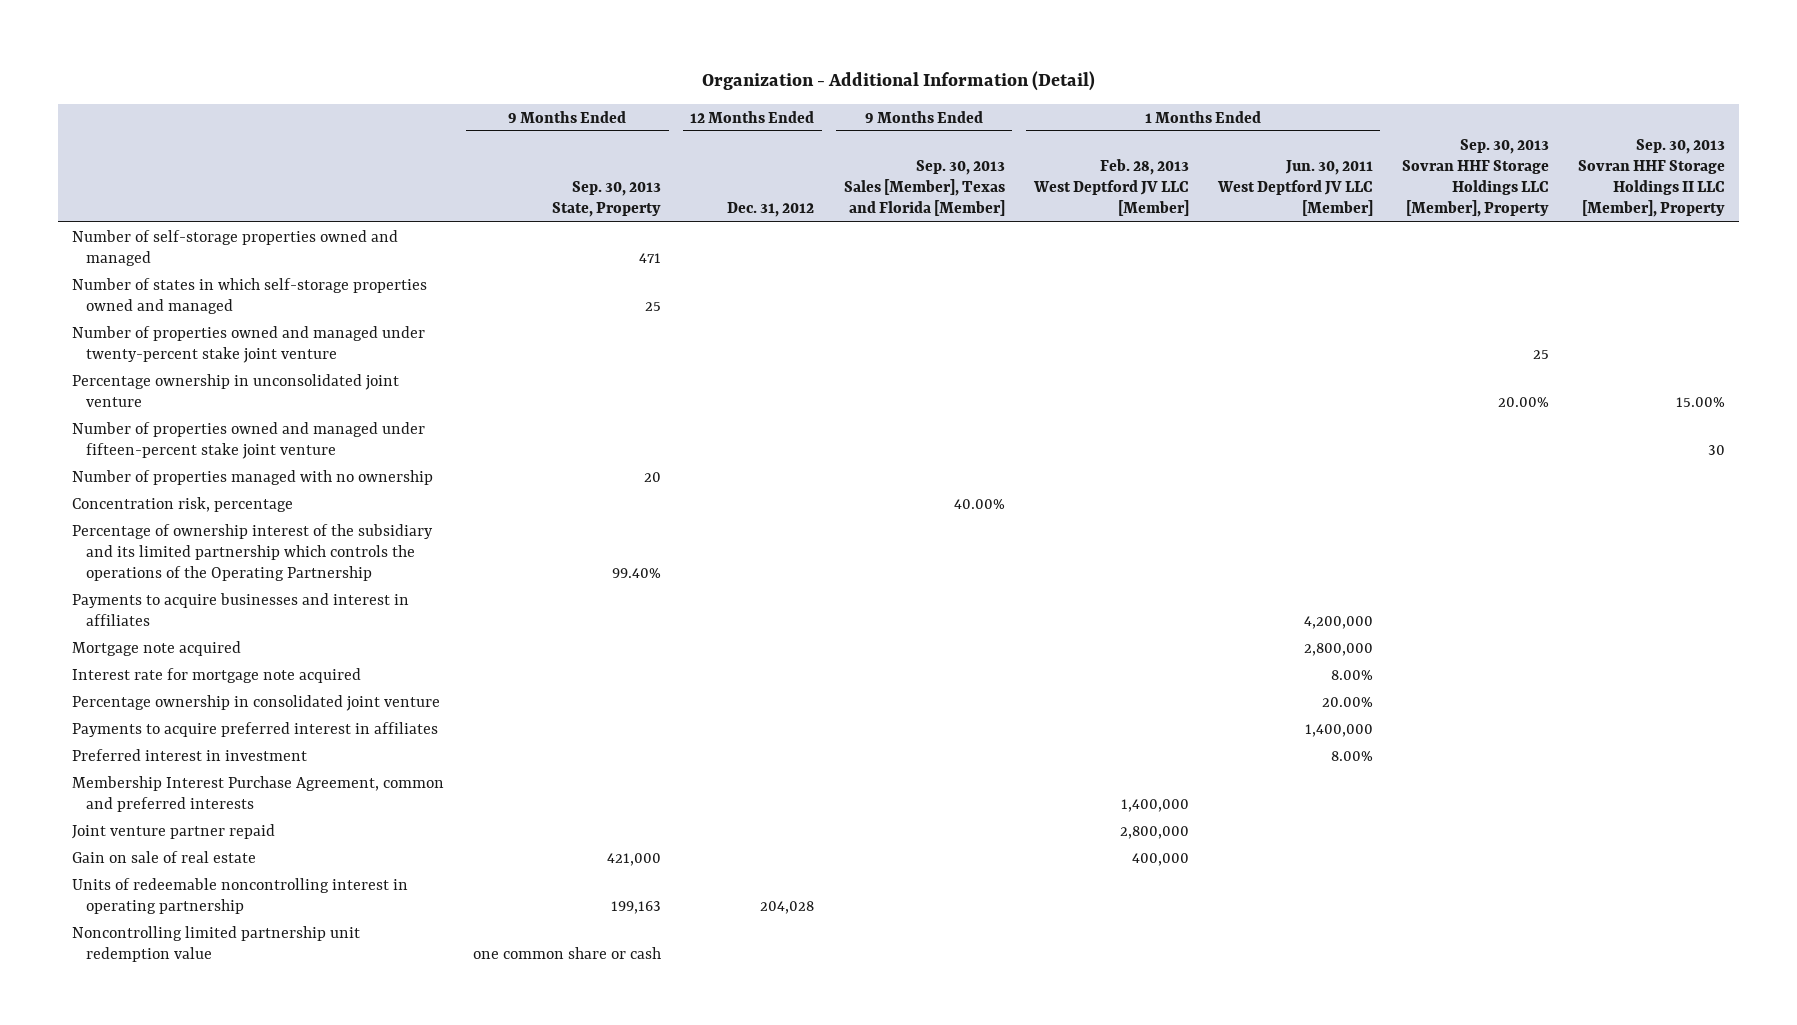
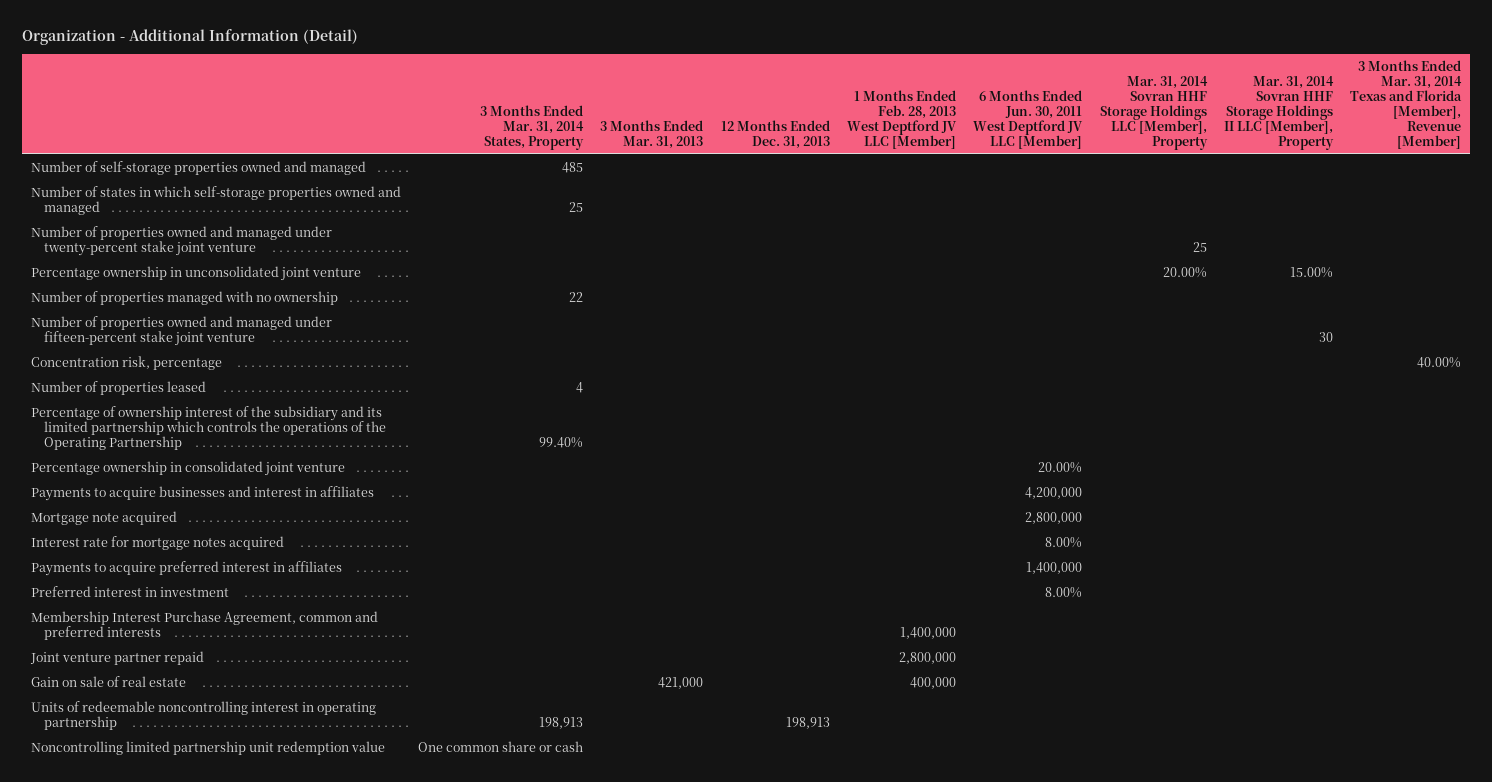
- | 9 Months Ended Sep. 30, 2013 State, Property | 12 Months Ended Dec. 31, 2012 | 9 Months Ended Sep. 30, 2013 Sales [Member], Texas and Florida [Member] | 1 Months Ended Feb. 28, 2013 West Deptford JV LLC [Member] | 1 Months Ended Jun. 30, 2011 West Deptford JV LLC [Member] | Sep. 30, 2013 Sovran HHF Storage Holdings LLC [Member], Property | Sep. 30, 2013 Sovran HHF Storage Holdings II LLC [Member], Property
+ | 3 Months Ended Mar. 31, 2014 States, Property | 3 Months Ended Mar. 31, 2013 | 12 Months Ended Dec. 31, 2013 | 1 Months Ended Feb. 28, 2013 West Deptford JV LLC [Member] | 6 Months Ended Jun. 30, 2011 West Deptford JV LLC [Member] | Mar. 31, 2014 Sovran HHF Storage Holdings LLC [Member], Property | Mar. 31, 2014 Sovran HHF Storage Holdings II LLC [Member], Property | 3 Months Ended Mar. 31, 2014 Texas and Florida [Member], Revenue [Member]
moved down: Number of properties owned and managed under fifteen-percent stake joint venture | | | | | | | 30 |
+ Number of properties leased | 4 | | | | | | |
moved up: Percentage ownership in consolidated joint venture | | | | | 20.00% | | |
- Interest rate for mortgage note acquired | | | | | 8.00% | |
+ Interest rate for mortgage notes acquired | | | | | 8.00% | | |

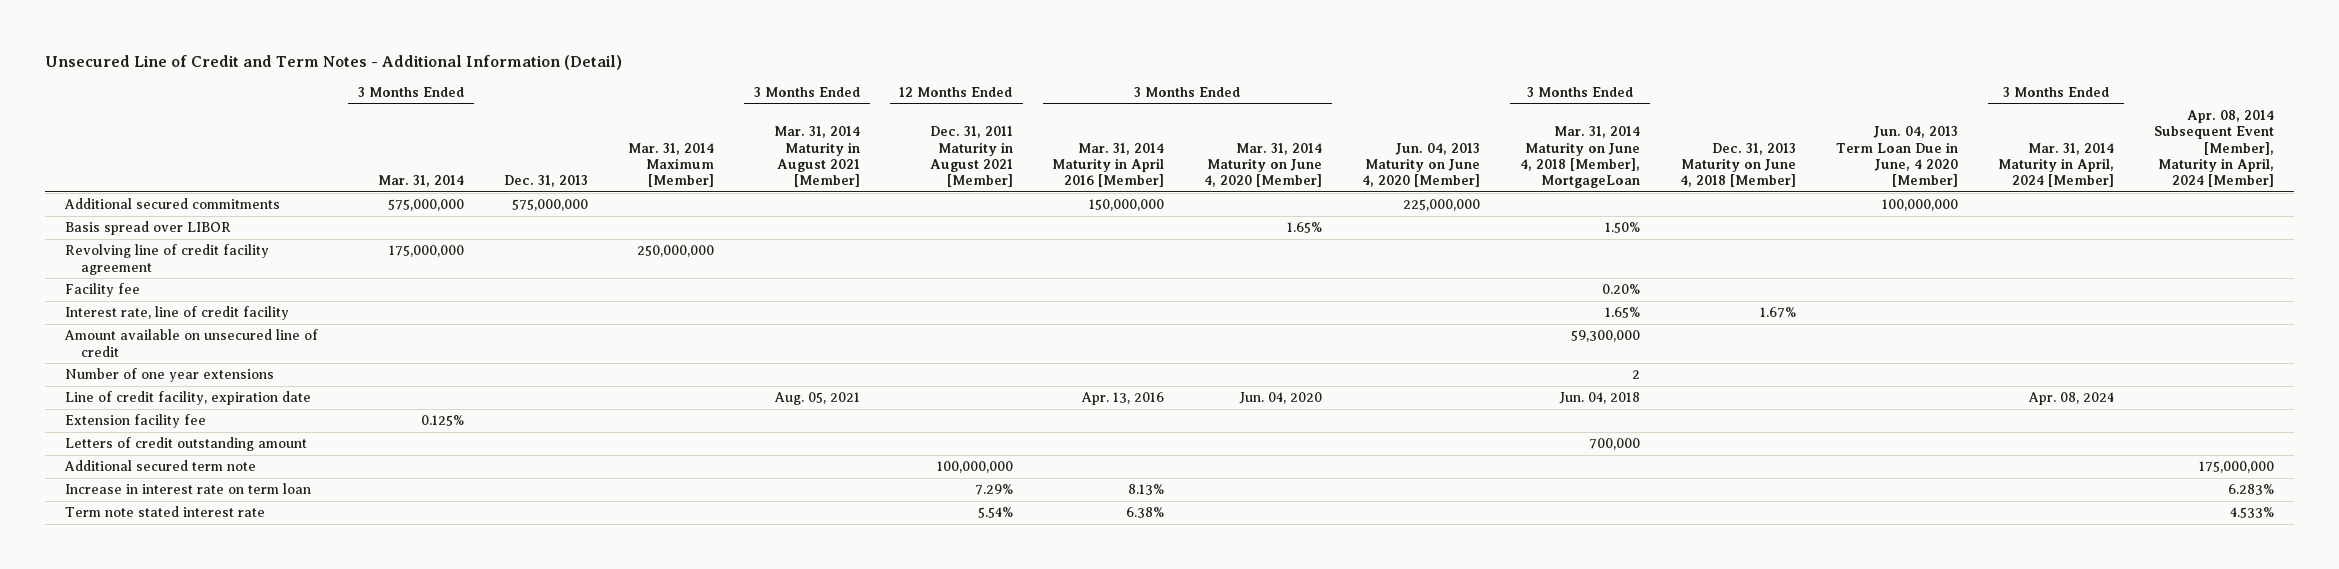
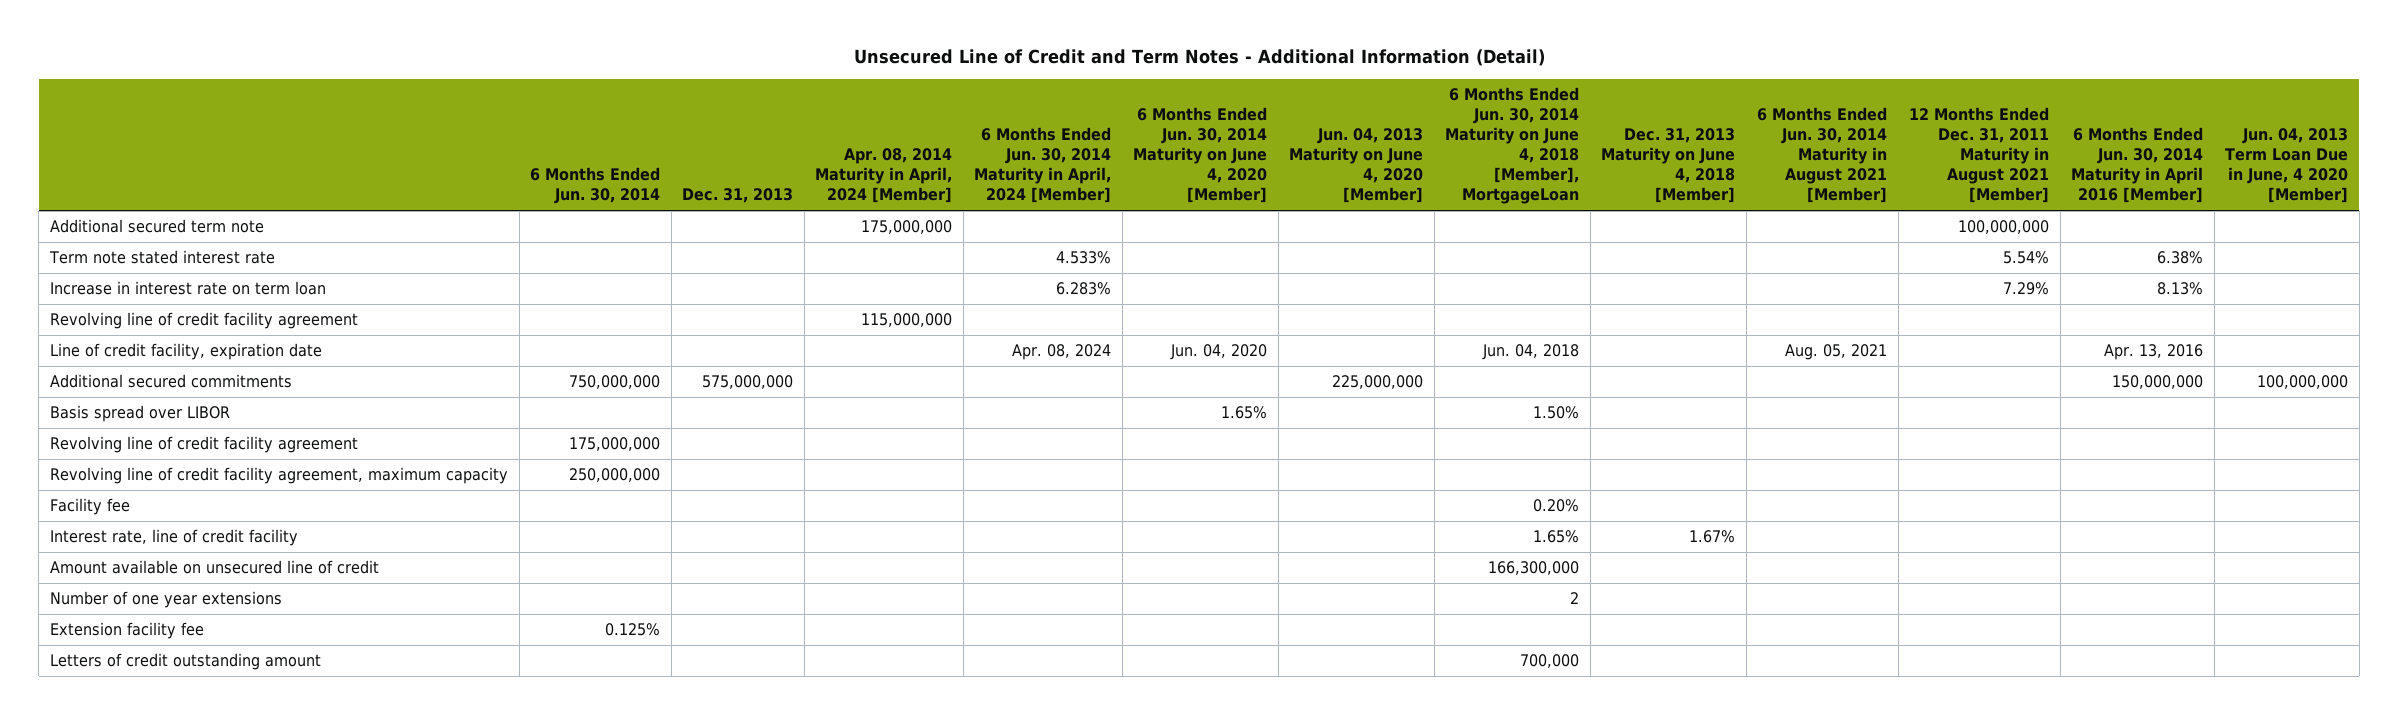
- | 3 Months Ended Mar. 31, 2014 | Dec. 31, 2013 | Mar. 31, 2014 Maximum [Member] | 3 Months Ended Mar. 31, 2014 Maturity in August 2021 [Member] | 12 Months Ended Dec. 31, 2011 Maturity in August 2021 [Member] | 3 Months Ended Mar. 31, 2014 Maturity in April 2016 [Member] | 3 Months Ended Mar. 31, 2014 Maturity on June 4, 2020 [Member] | Jun. 04, 2013 Maturity on June 4, 2020 [Member] | 3 Months Ended Mar. 31, 2014 Maturity on June 4, 2018 [Member], MortgageLoan | Dec. 31, 2013 Maturity on June 4, 2018 [Member] | Jun. 04, 2013 Term Loan Due in June, 4 2020 [Member] | 3 Months Ended Mar. 31, 2014 Maturity in April, 2024 [Member] | Apr. 08, 2014 Subsequent Event [Member], Maturity in April, 2024 [Member]
+ | 6 Months Ended Jun. 30, 2014 | Dec. 31, 2013 | Apr. 08, 2014 Maturity in April, 2024 [Member] | 6 Months Ended Jun. 30, 2014 Maturity in April, 2024 [Member] | 6 Months Ended Jun. 30, 2014 Maturity on June 4, 2020 [Member] | Jun. 04, 2013 Maturity on June 4, 2020 [Member] | 6 Months Ended Jun. 30, 2014 Maturity on June 4, 2018 [Member], MortgageLoan | Dec. 31, 2013 Maturity on June 4, 2018 [Member] | 6 Months Ended Jun. 30, 2014 Maturity in August 2021 [Member] | 12 Months Ended Dec. 31, 2011 Maturity in August 2021 [Member] | 6 Months Ended Jun. 30, 2014 Maturity in April 2016 [Member] | Jun. 04, 2013 Term Loan Due in June, 4 2020 [Member]
moved up: Additional secured term note | | | 175,000,000 | | | | | | | 100,000,000 | |
moved up: Term note stated interest rate | | | | 4.533% | | | | | | 5.54% | 6.38% |
moved up: Increase in interest rate on term loan | | | | 6.283% | | | | | | 7.29% | 8.13% |
+ Revolving line of credit facility agreement | | | 115,000,000 | | | | | | | | |
moved up: Line of credit facility, expiration date | | | | Apr. 08, 2024 | Jun. 04, 2020 | | Jun. 04, 2018 | | Aug. 05, 2021 | | Apr. 13, 2016 |
+ Revolving line of credit facility agreement, maximum capacity | 250,000,000 | | | | | | | | | | |

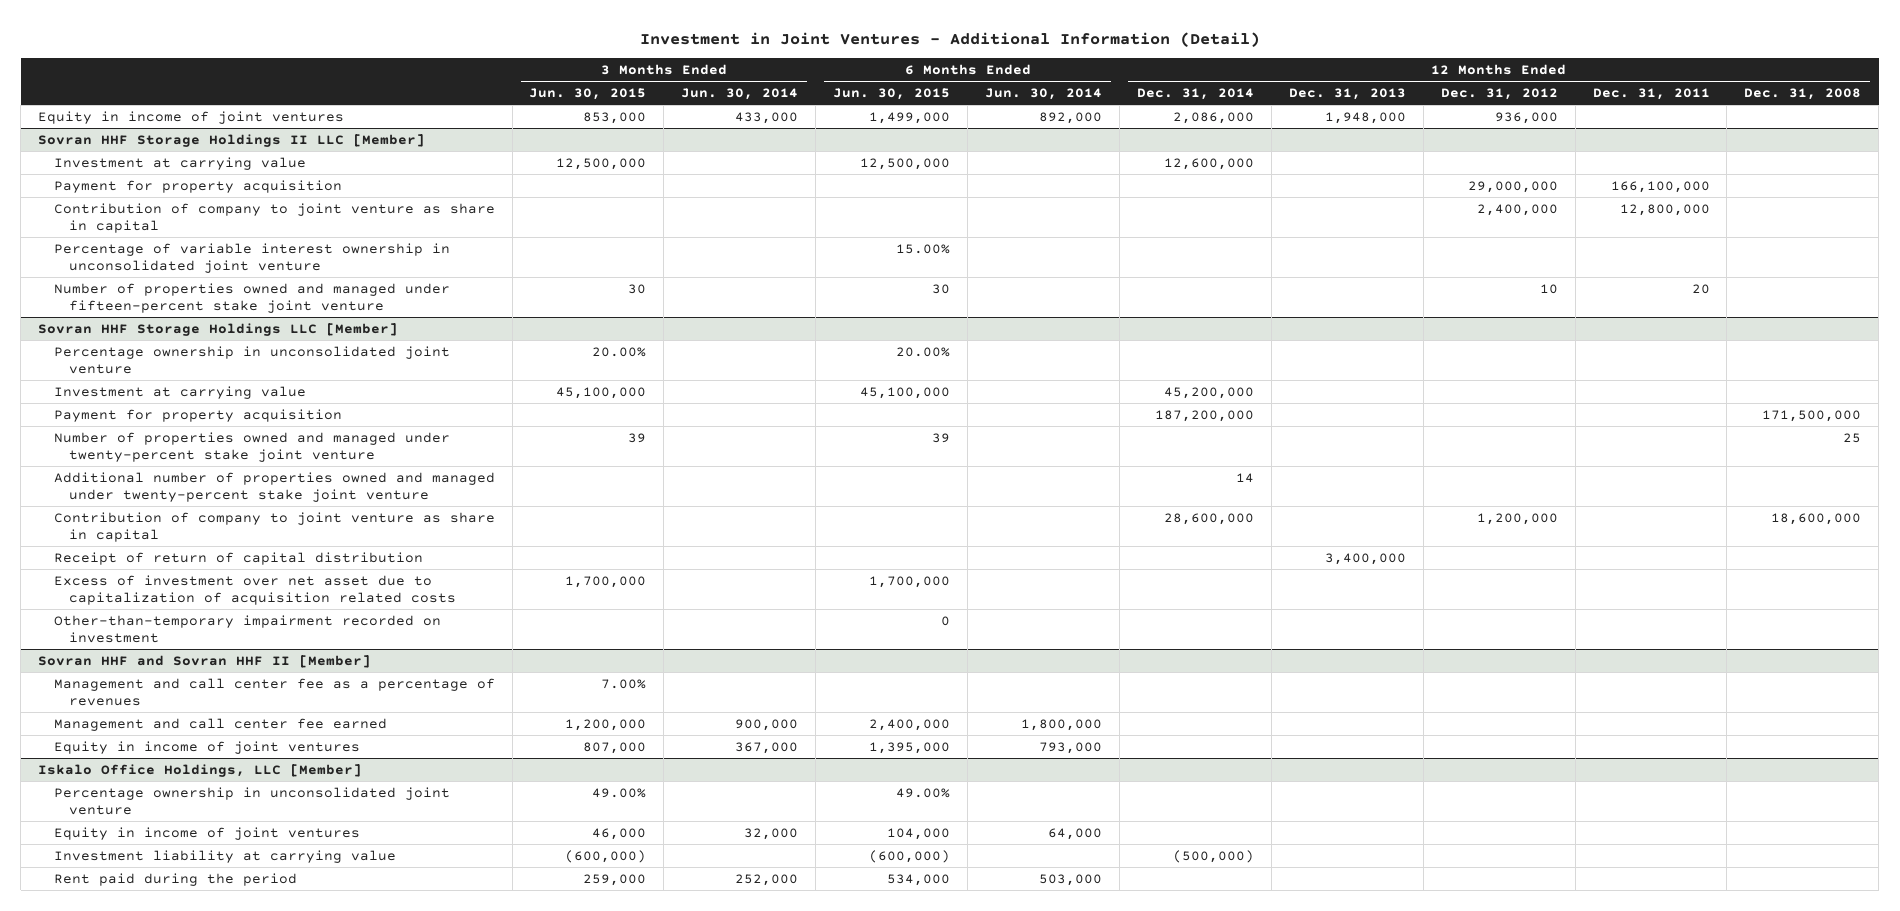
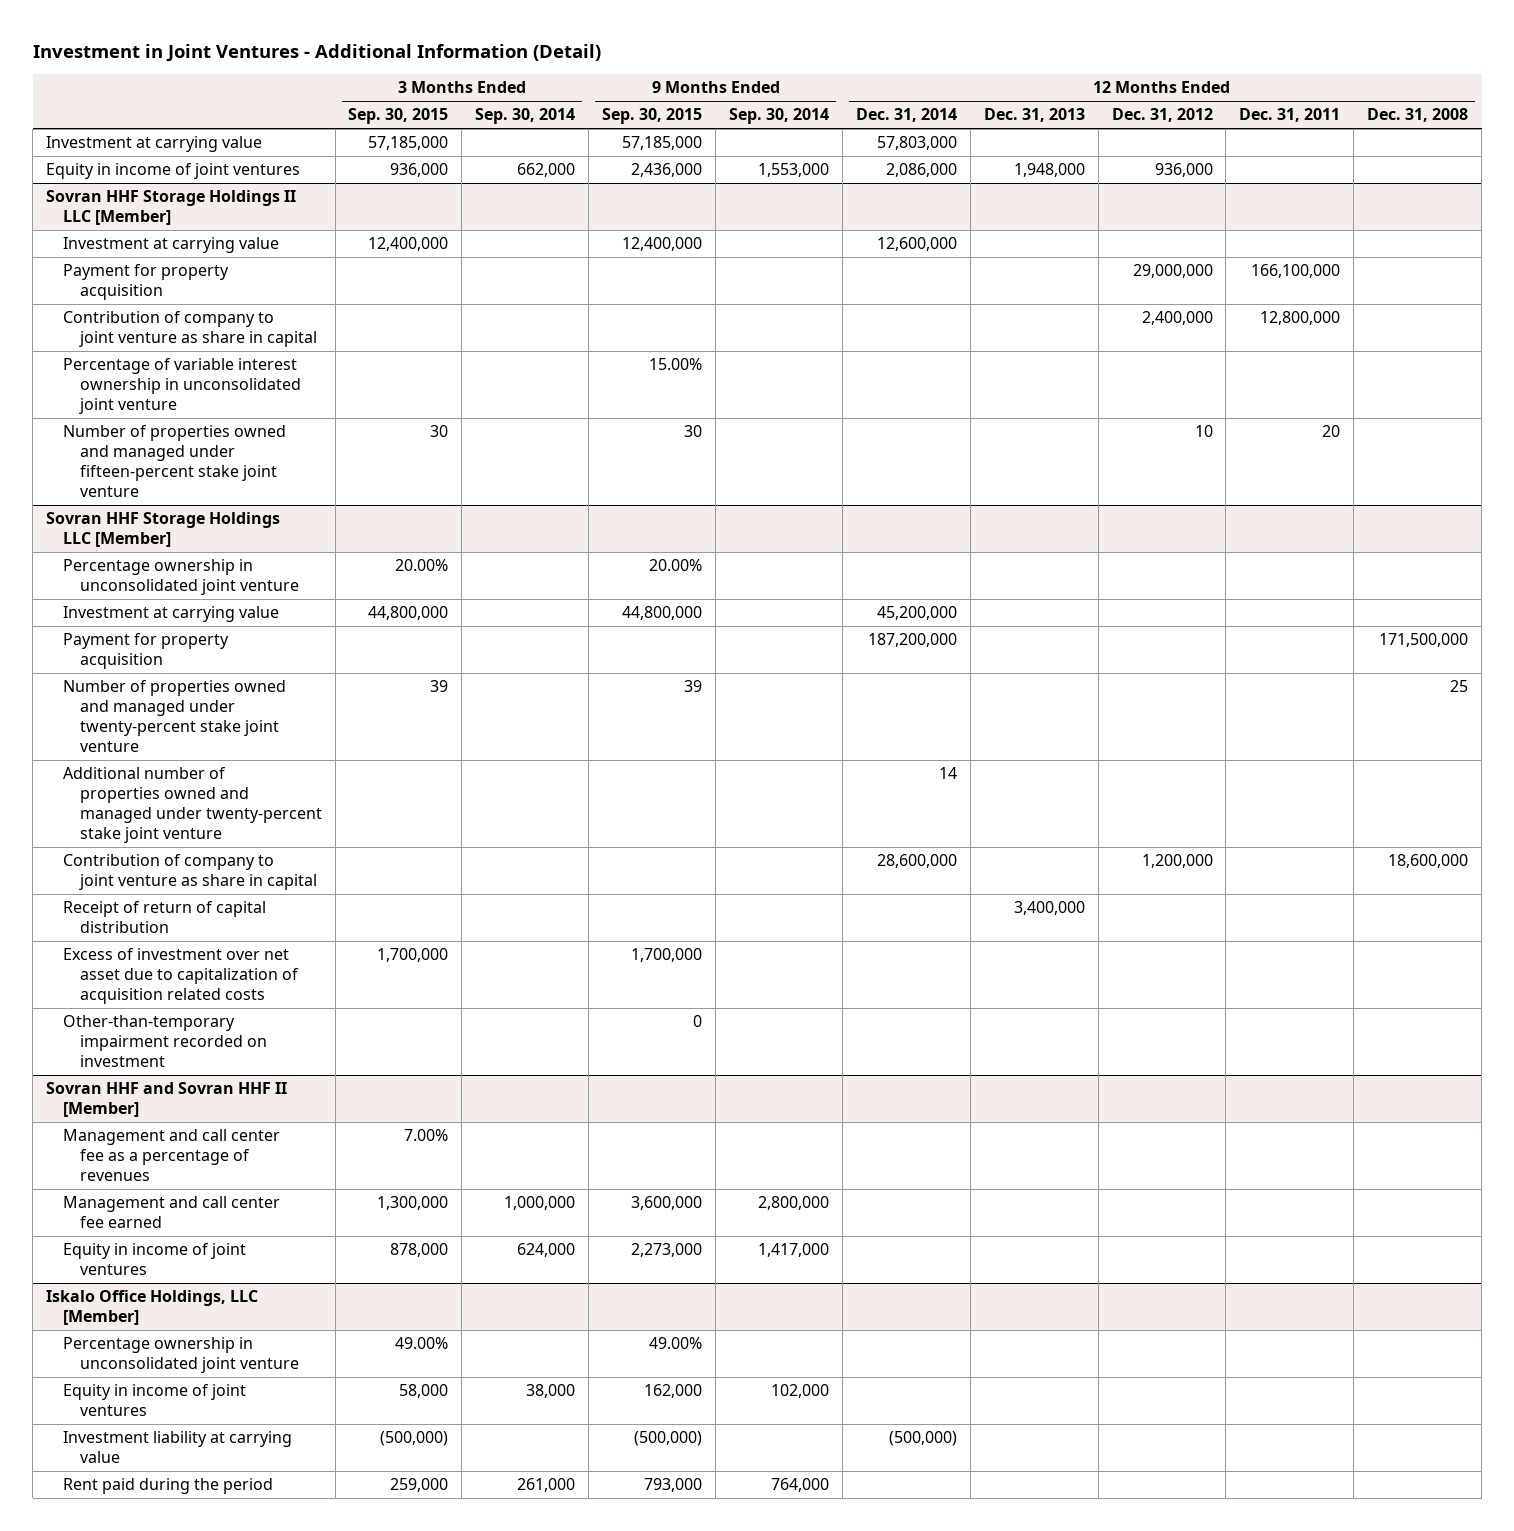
- | 3 Months Ended Jun. 30, 2015 | 3 Months Ended Jun. 30, 2014 | 6 Months Ended Jun. 30, 2015 | 6 Months Ended Jun. 30, 2014 | 12 Months Ended Dec. 31, 2014 | 12 Months Ended Dec. 31, 2013 | 12 Months Ended Dec. 31, 2012 | 12 Months Ended Dec. 31, 2011 | 12 Months Ended Dec. 31, 2008
+ | 3 Months Ended Sep. 30, 2015 | 3 Months Ended Sep. 30, 2014 | 9 Months Ended Sep. 30, 2015 | 9 Months Ended Sep. 30, 2014 | 12 Months Ended Dec. 31, 2014 | 12 Months Ended Dec. 31, 2013 | 12 Months Ended Dec. 31, 2012 | 12 Months Ended Dec. 31, 2011 | 12 Months Ended Dec. 31, 2008
+ Investment at carrying value | 57,185,000 | | 57,185,000 | | 57,803,000 | | | |

